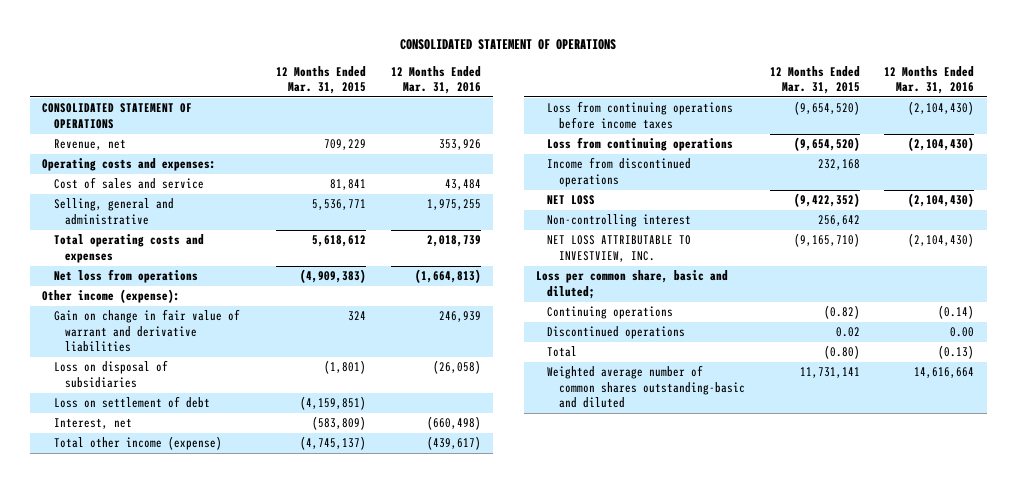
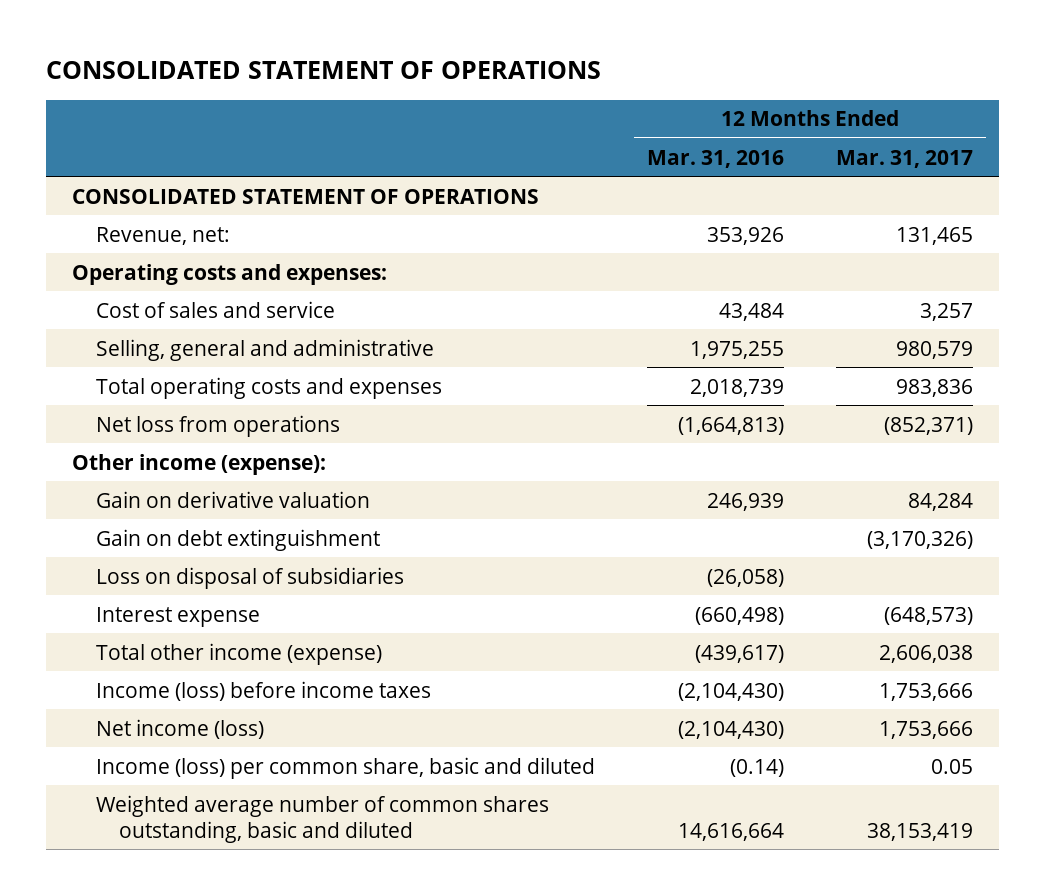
- | 12 Months Ended Mar. 31, 2015 | 12 Months Ended Mar. 31, 2016
+ | 12 Months Ended Mar. 31, 2016 | 12 Months Ended Mar. 31, 2017
- Revenue, net | 709,229 | 353,926
+ Revenue, net: | 353,926 | 131,465
- Gain on change in fair value of warrant and derivative liabilities | 324 | 246,939
+ Gain on derivative valuation | 246,939 | 84,284
+ Gain on debt extinguishment | | (3,170,326)
- Loss on settlement of debt | (4,159,851) |
- Interest, net | (583,809) | (660,498)
+ Interest expense | (660,498) | (648,573)
- Loss from continuing operations before income taxes | (9,654,520) | (2,104,430)
- Loss from continuing operations | (9,654,520) | (2,104,430)
- Income from discontinued operations | 232,168 |
- NET LOSS | (9,422,352) | (2,104,430)
- Non-controlling interest | 256,642 |
- NET LOSS ATTRIBUTABLE TO INVESTVIEW, INC. | (9,165,710) | (2,104,430)
- Loss per common share, basic and diluted;
- Continuing operations | (0.82) | (0.14)
- Discontinued operations | 0.02 | 0.00
- Total | (0.80) | (0.13)
- Weighted average number of common shares outstanding-basic and diluted | 11,731,141 | 14,616,664
+ Income (loss) before income taxes | (2,104,430) | 1,753,666
+ Net income (loss) | (2,104,430) | 1,753,666
+ Income (loss) per common share, basic and diluted | (0.14) | 0.05
+ Weighted average number of common shares outstanding, basic and diluted | 14,616,664 | 38,153,419

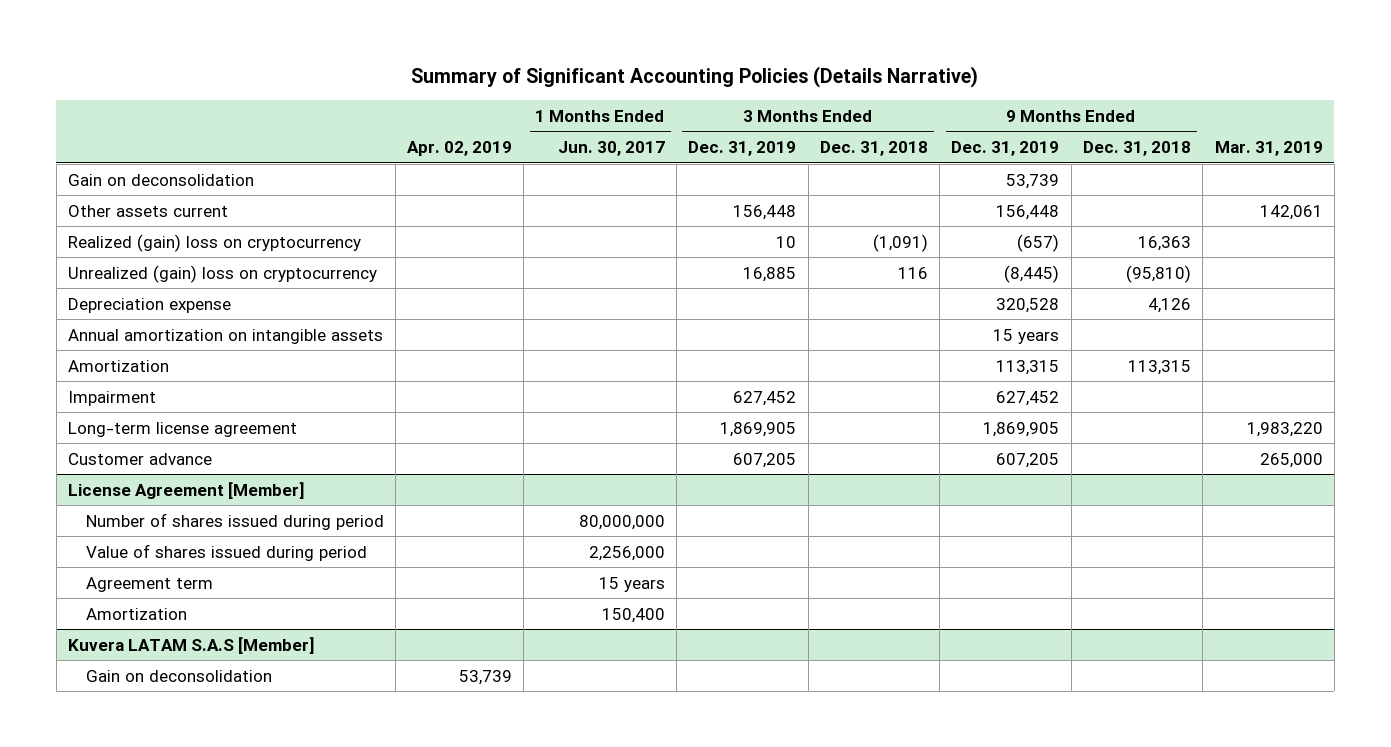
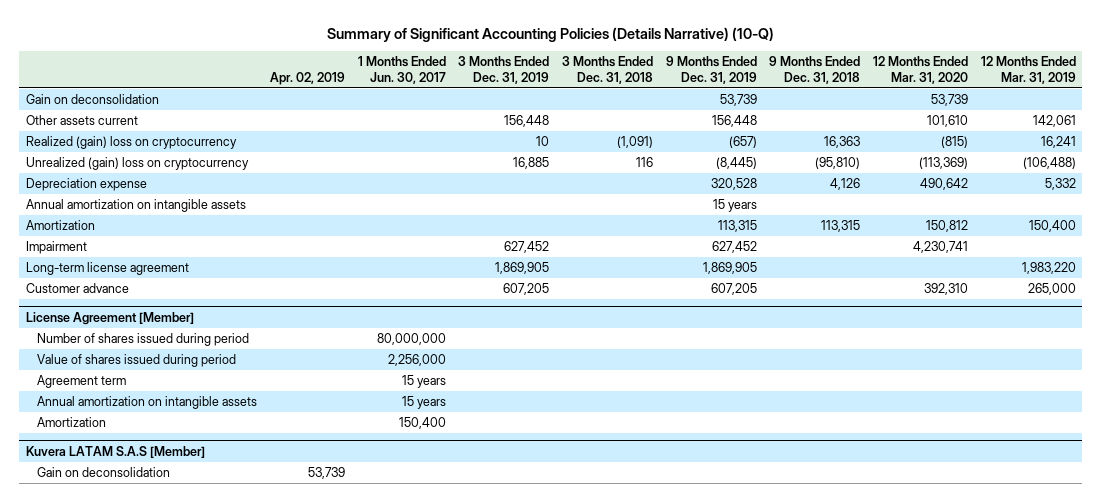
- Summary of Significant Accounting Policies (Details Narrative)
+ Summary of Significant Accounting Policies (Details Narrative) (10-Q)
- | Apr. 02, 2019 | 1 Months Ended Jun. 30, 2017 | 3 Months Ended Dec. 31, 2019 | 3 Months Ended Dec. 31, 2018 | 9 Months Ended Dec. 31, 2019 | 9 Months Ended Dec. 31, 2018 | Mar. 31, 2019
+ | Apr. 02, 2019 | 1 Months Ended Jun. 30, 2017 | 3 Months Ended Dec. 31, 2019 | 3 Months Ended Dec. 31, 2018 | 9 Months Ended Dec. 31, 2019 | 9 Months Ended Dec. 31, 2018 | 12 Months Ended Mar. 31, 2020 | 12 Months Ended Mar. 31, 2019
@ License Agreement [Member]
+ Annual amortization on intangible assets | | 15 years | | | | | |

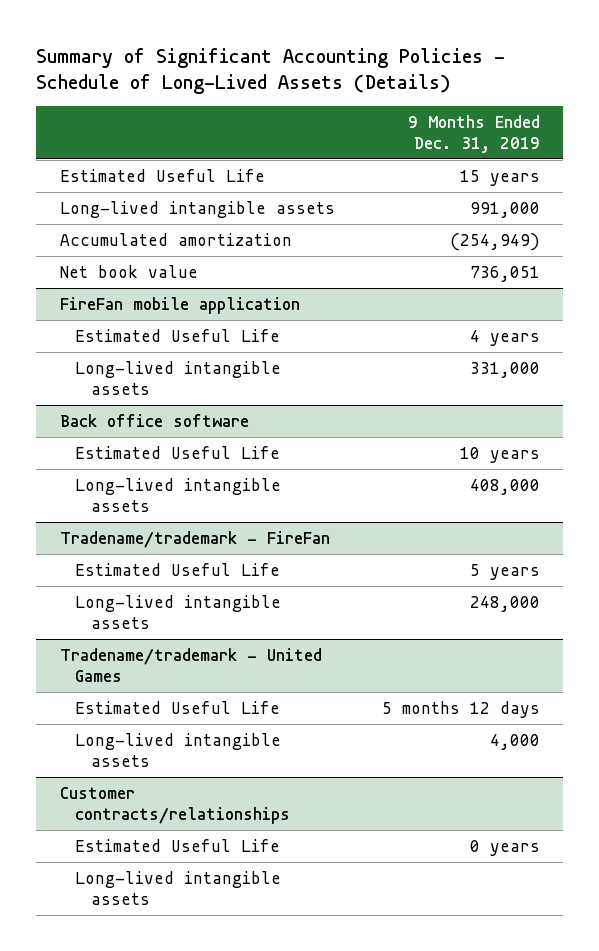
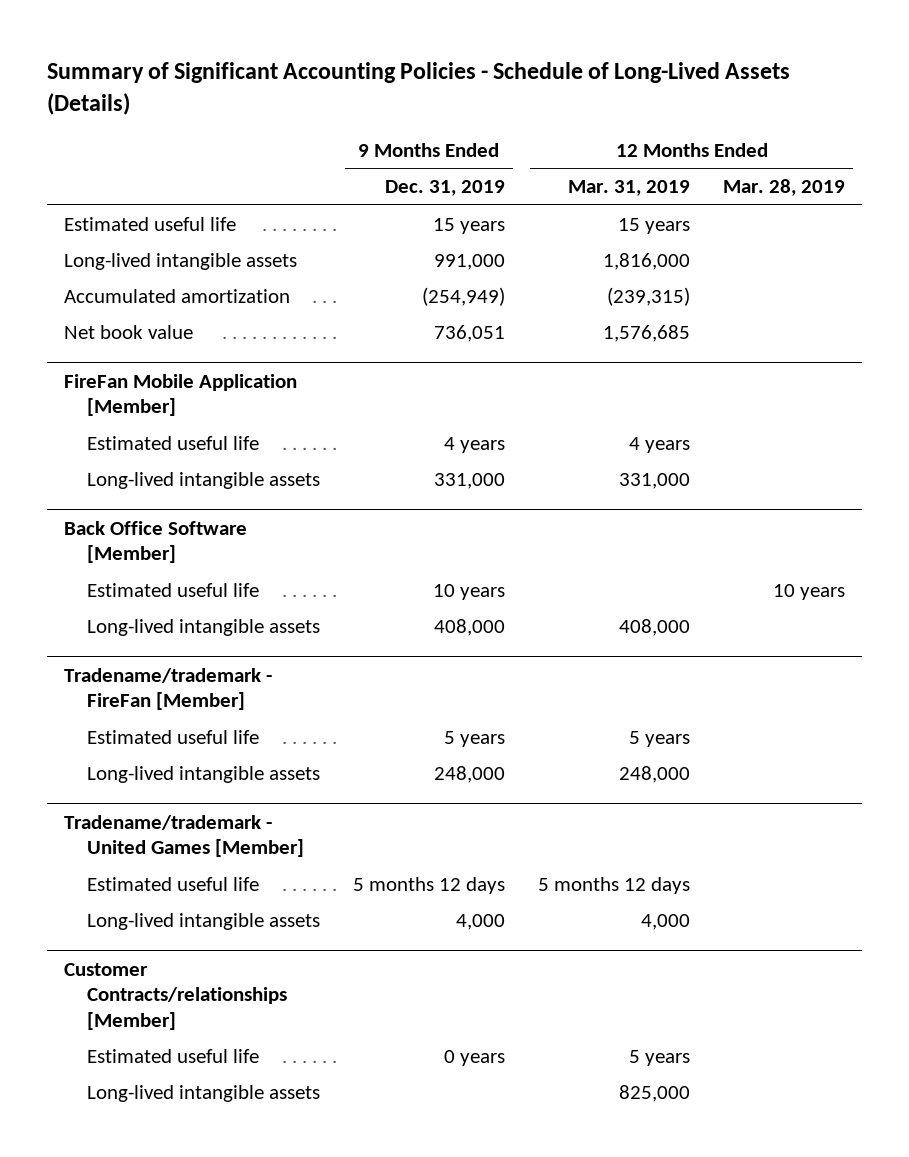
- | 9 Months Ended Dec. 31, 2019
+ | 9 Months Ended Dec. 31, 2019 | 12 Months Ended Mar. 31, 2019 | 12 Months Ended Mar. 28, 2019
- Estimated Useful Life | 15 years
+ Estimated useful life | 15 years | 15 years |
- FireFan mobile application
- Estimated Useful Life | 4 years
+ FireFan Mobile Application [Member]
+ Estimated useful life | 4 years | 4 years |
- Back office software
- Estimated Useful Life | 10 years
+ Back Office Software [Member]
+ Estimated useful life | 10 years | | 10 years
- Tradename/trademark - FireFan
- Estimated Useful Life | 5 years
+ Tradename/trademark - FireFan [Member]
+ Estimated useful life | 5 years | 5 years |
- Tradename/trademark - United Games
- Estimated Useful Life | 5 months 12 days
+ Tradename/trademark - United Games [Member]
+ Estimated useful life | 5 months 12 days | 5 months 12 days |
- Customer contracts/relationships
- Estimated Useful Life | 0 years
+ Customer Contracts/relationships [Member]
+ Estimated useful life | 0 years | 5 years |

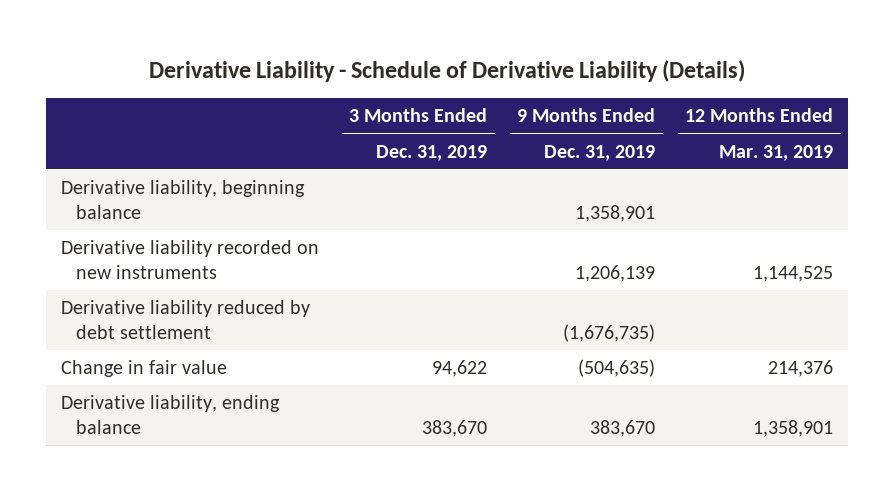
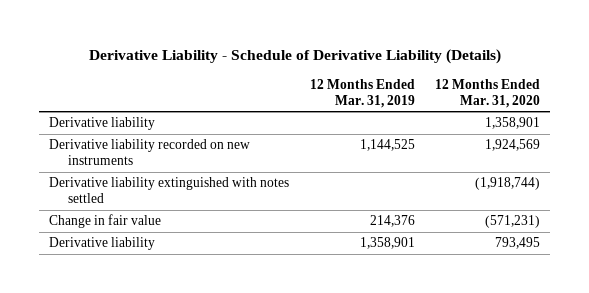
- | 3 Months Ended Dec. 31, 2019 | 9 Months Ended Dec. 31, 2019 | 12 Months Ended Mar. 31, 2019
+ | 12 Months Ended Mar. 31, 2019 | 12 Months Ended Mar. 31, 2020
- Derivative liability, beginning balance | | 1,358,901 |
+ Derivative liability | | 1,358,901
- Derivative liability reduced by debt settlement | | (1,676,735) |
+ Derivative liability extinguished with notes settled | | (1,918,744)
- Derivative liability, ending balance | 383,670 | 383,670 | 1,358,901
+ Derivative liability | 1,358,901 | 793,495

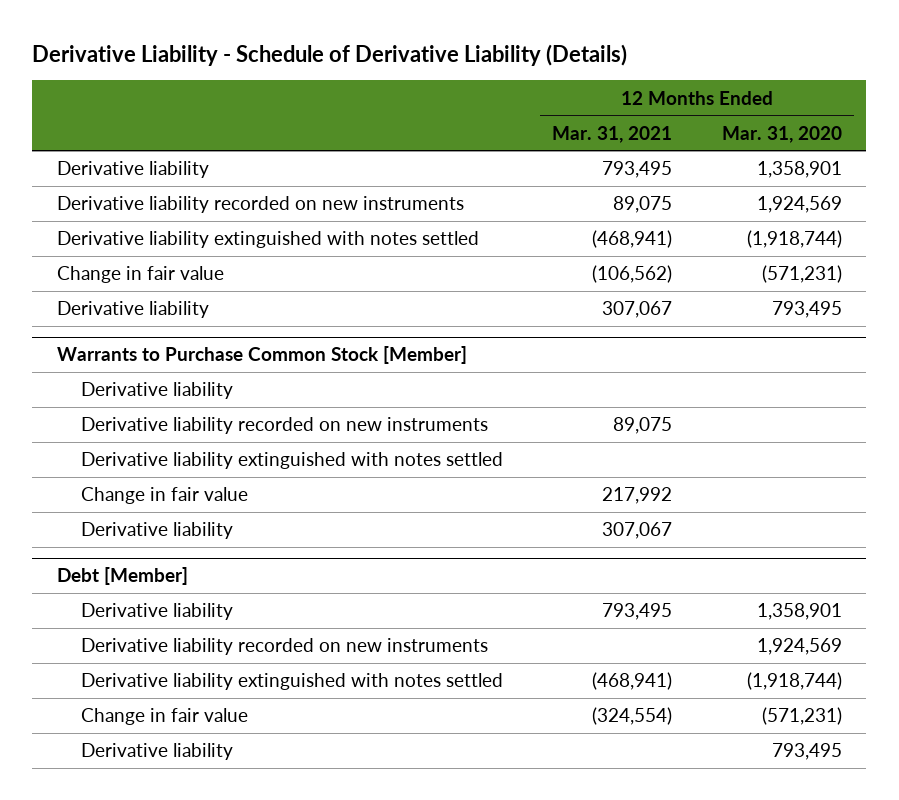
- | 12 Months Ended Mar. 31, 2019 | 12 Months Ended Mar. 31, 2020
+ | 12 Months Ended Mar. 31, 2021 | 12 Months Ended Mar. 31, 2020
+ Warrants to Purchase Common Stock [Member]
+ Derivative liability
+ Derivative liability recorded on new instruments | 89,075 |
+ Derivative liability extinguished with notes settled
+ Change in fair value | 217,992 |
+ Derivative liability | 307,067 |
+ Debt [Member]
+ Derivative liability | 793,495 | 1,358,901
+ Derivative liability recorded on new instruments | | 1,924,569
+ Derivative liability extinguished with notes settled | (468,941) | (1,918,744)
+ Change in fair value | (324,554) | (571,231)
+ Derivative liability | | 793,495

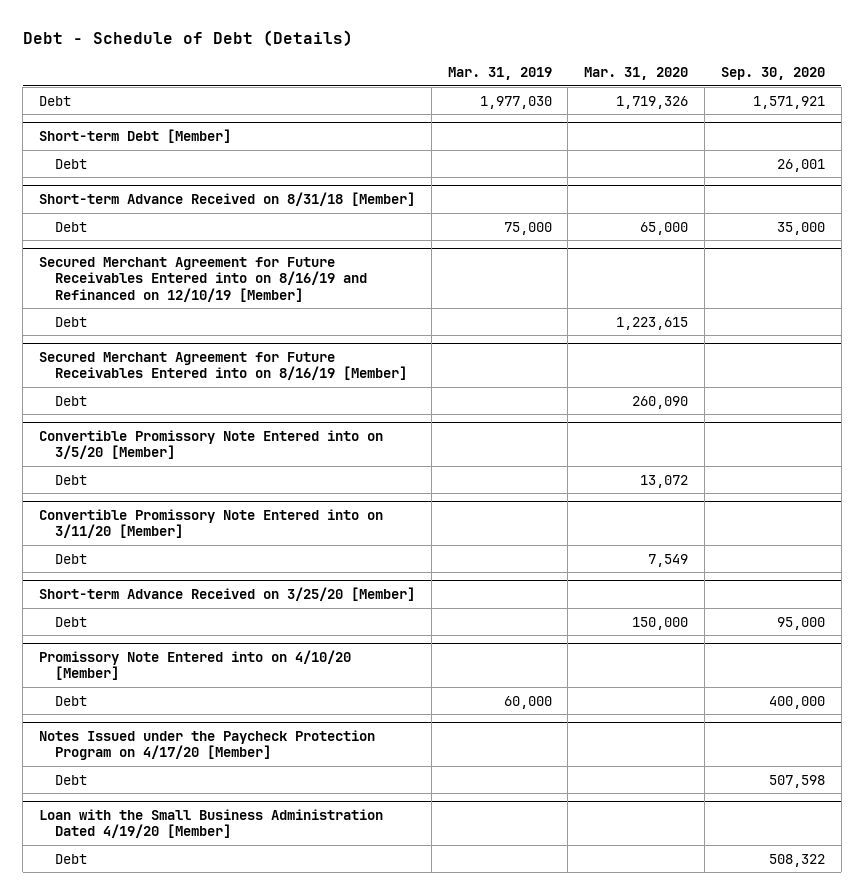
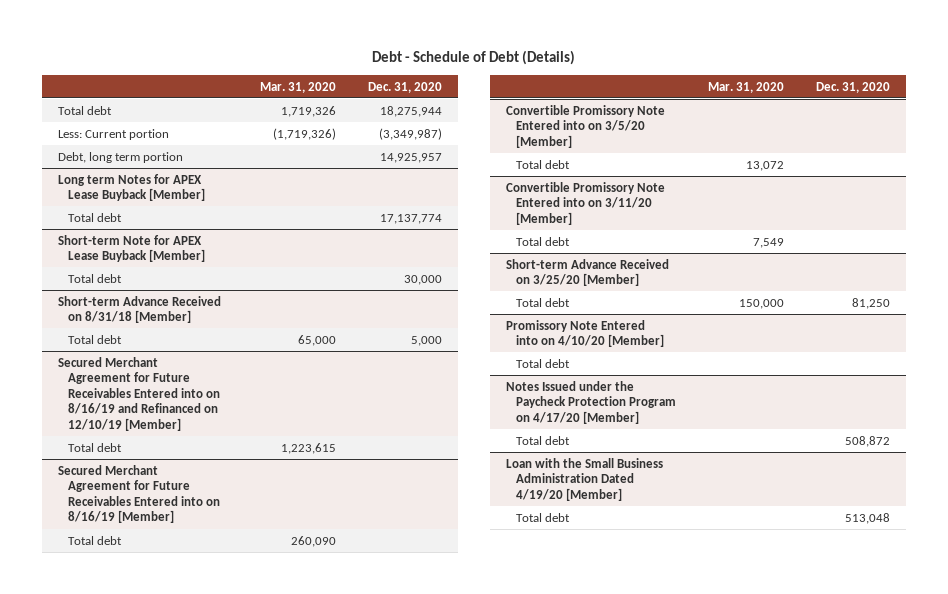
- | Mar. 31, 2019 | Mar. 31, 2020 | Sep. 30, 2020
+ | Mar. 31, 2020 | Dec. 31, 2020
- Debt | 1,977,030 | 1,719,326 | 1,571,921
- Short-term Debt [Member]
- Debt | | | 26,001
+ Total debt | 1,719,326 | 18,275,944
+ Less: Current portion | (1,719,326) | (3,349,987)
+ Debt, long term portion | | 14,925,957
+ Long term Notes for APEX Lease Buyback [Member]
+ Total debt | | 17,137,774
+ Short-term Note for APEX Lease Buyback [Member]
+ Total debt | | 30,000
@ Short-term Advance Received on 8/31/18 [Member]
- Debt | 75,000 | 65,000 | 35,000
+ Total debt | 65,000 | 5,000
@ Secured Merchant Agreement for Future Receivables Entered into on 8/16/19 and Refinanced on 12/10/19 [Member]
- Debt | | 1,223,615 |
+ Total debt | 1,223,615 |
@ Secured Merchant Agreement for Future Receivables Entered into on 8/16/19 [Member]
- Debt | | 260,090 |
+ Total debt | 260,090 |
@ Convertible Promissory Note Entered into on 3/5/20 [Member]
- Debt | | 13,072 |
+ Total debt | 13,072 |
@ Convertible Promissory Note Entered into on 3/11/20 [Member]
- Debt | | 7,549 |
+ Total debt | 7,549 |
@ Short-term Advance Received on 3/25/20 [Member]
- Debt | | 150,000 | 95,000
+ Total debt | 150,000 | 81,250
@ Promissory Note Entered into on 4/10/20 [Member]
- Debt | 60,000 | | 400,000
+ Total debt
@ Notes Issued under the Paycheck Protection Program on 4/17/20 [Member]
- Debt | | | 507,598
+ Total debt | | 508,872
@ Loan with the Small Business Administration Dated 4/19/20 [Member]
- Debt | | | 508,322
+ Total debt | | 513,048

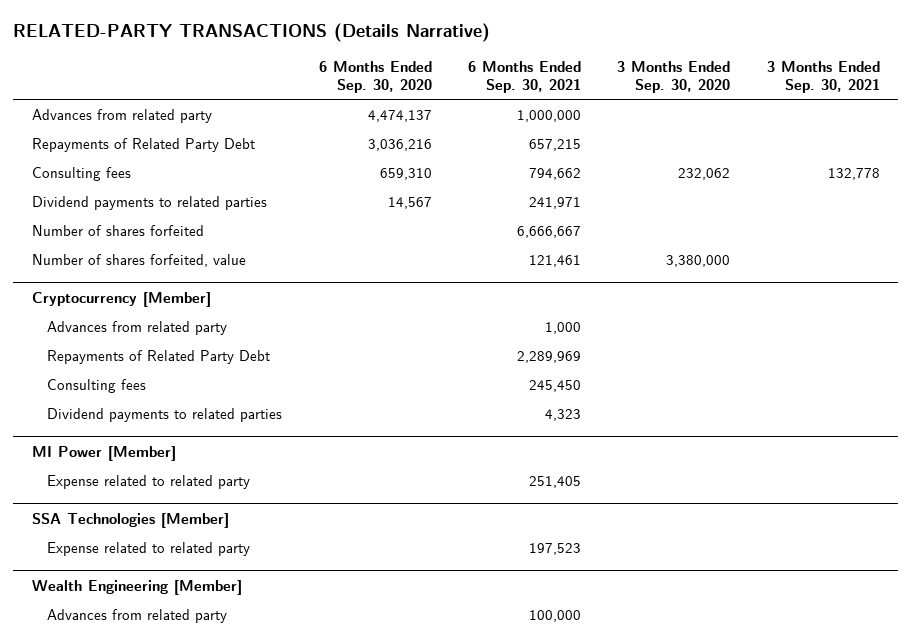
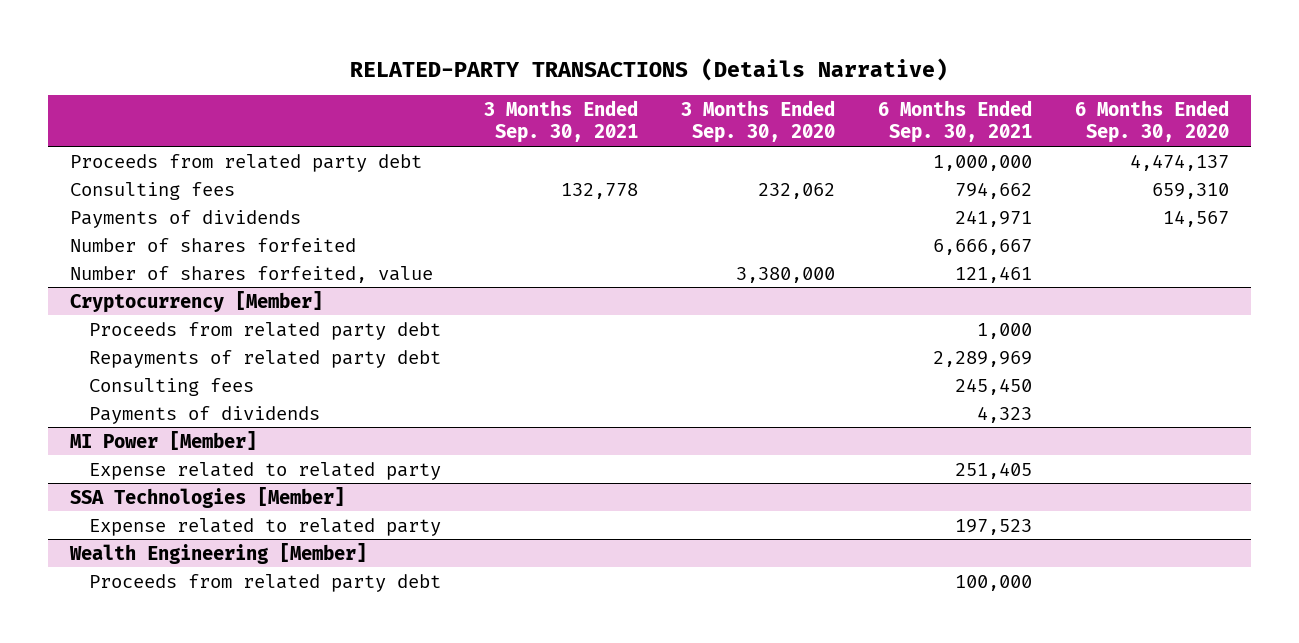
- | 6 Months Ended Sep. 30, 2020 | 6 Months Ended Sep. 30, 2021 | 3 Months Ended Sep. 30, 2020 | 3 Months Ended Sep. 30, 2021
+ | 3 Months Ended Sep. 30, 2021 | 3 Months Ended Sep. 30, 2020 | 6 Months Ended Sep. 30, 2021 | 6 Months Ended Sep. 30, 2020
- Advances from related party | 4,474,137 | 1,000,000 | |
- Repayments of Related Party Debt | 3,036,216 | 657,215 | |
+ Proceeds from related party debt | | | 1,000,000 | 4,474,137
- Dividend payments to related parties | 14,567 | 241,971 | |
+ Payments of dividends | | | 241,971 | 14,567
@ Cryptocurrency [Member]
- Advances from related party | | 1,000 | |
- Repayments of Related Party Debt | | 2,289,969 | |
+ Proceeds from related party debt | | | 1,000 |
+ Repayments of related party debt | | | 2,289,969 |
- Dividend payments to related parties | | 4,323 | |
+ Payments of dividends | | | 4,323 |
@ Wealth Engineering [Member]
- Advances from related party | | 100,000 | |
+ Proceeds from related party debt | | | 100,000 |

